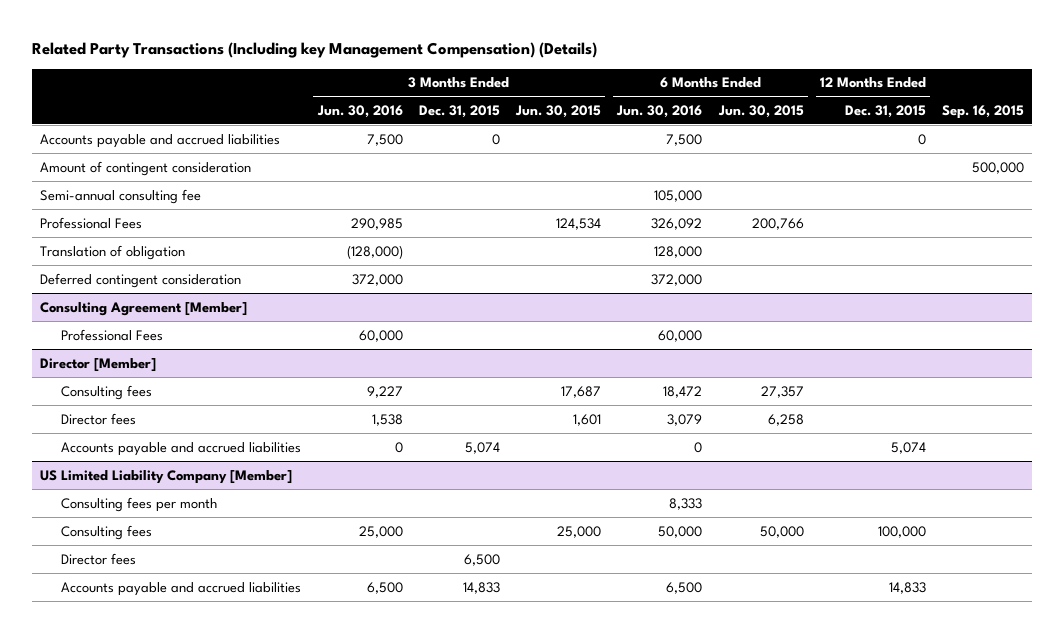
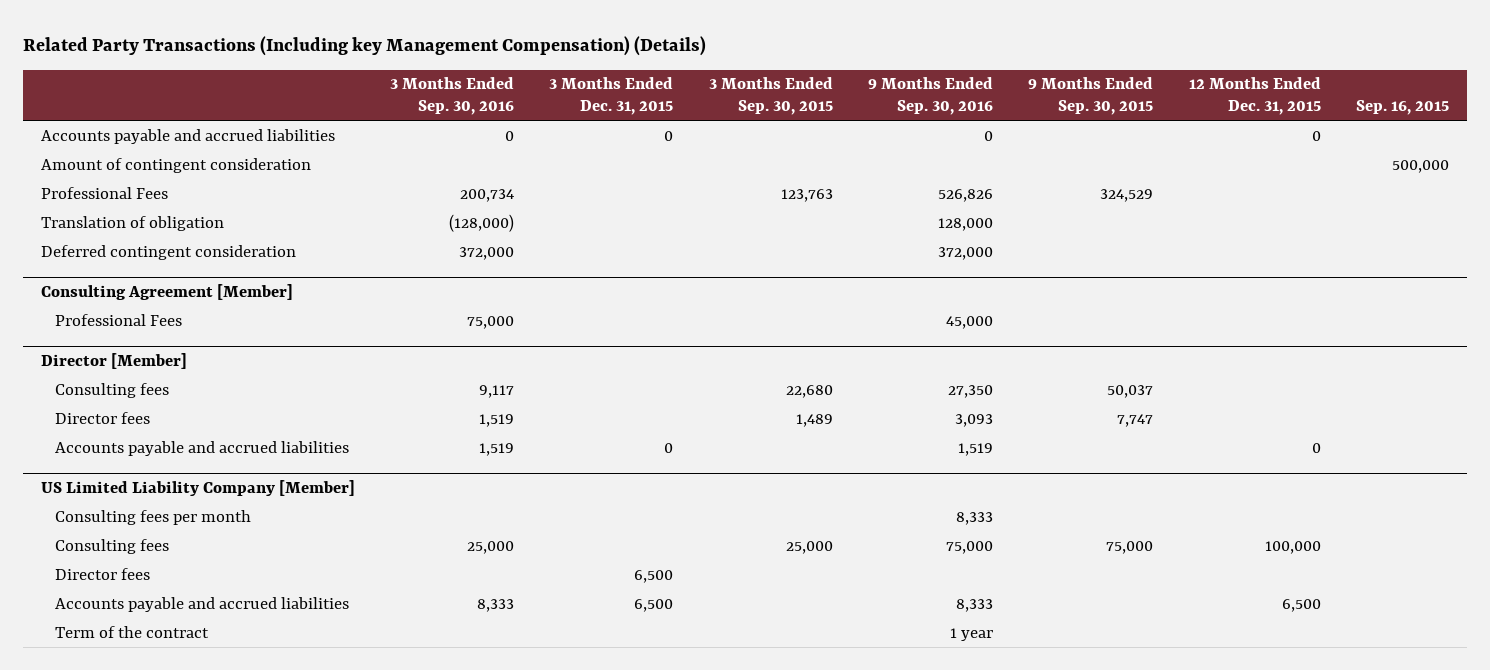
- | 3 Months Ended Jun. 30, 2016 | 3 Months Ended Dec. 31, 2015 | 3 Months Ended Jun. 30, 2015 | 6 Months Ended Jun. 30, 2016 | 6 Months Ended Jun. 30, 2015 | 12 Months Ended Dec. 31, 2015 | Sep. 16, 2015
+ | 3 Months Ended Sep. 30, 2016 | 3 Months Ended Dec. 31, 2015 | 3 Months Ended Sep. 30, 2015 | 9 Months Ended Sep. 30, 2016 | 9 Months Ended Sep. 30, 2015 | 12 Months Ended Dec. 31, 2015 | Sep. 16, 2015
- Semi-annual consulting fee | | | | 105,000 | | |
@ Director [Member]
- Accounts payable and accrued liabilities | 0 | 5,074 | | 0 | | 5,074 |
+ Accounts payable and accrued liabilities | 1,519 | 0 | | 1,519 | | 0 |
@ US Limited Liability Company [Member]
- Accounts payable and accrued liabilities | 6,500 | 14,833 | | 6,500 | | 14,833 |
+ Accounts payable and accrued liabilities | 8,333 | 6,500 | | 8,333 | | 6,500 |
+ Term of the contract | | | | 1 year | | |

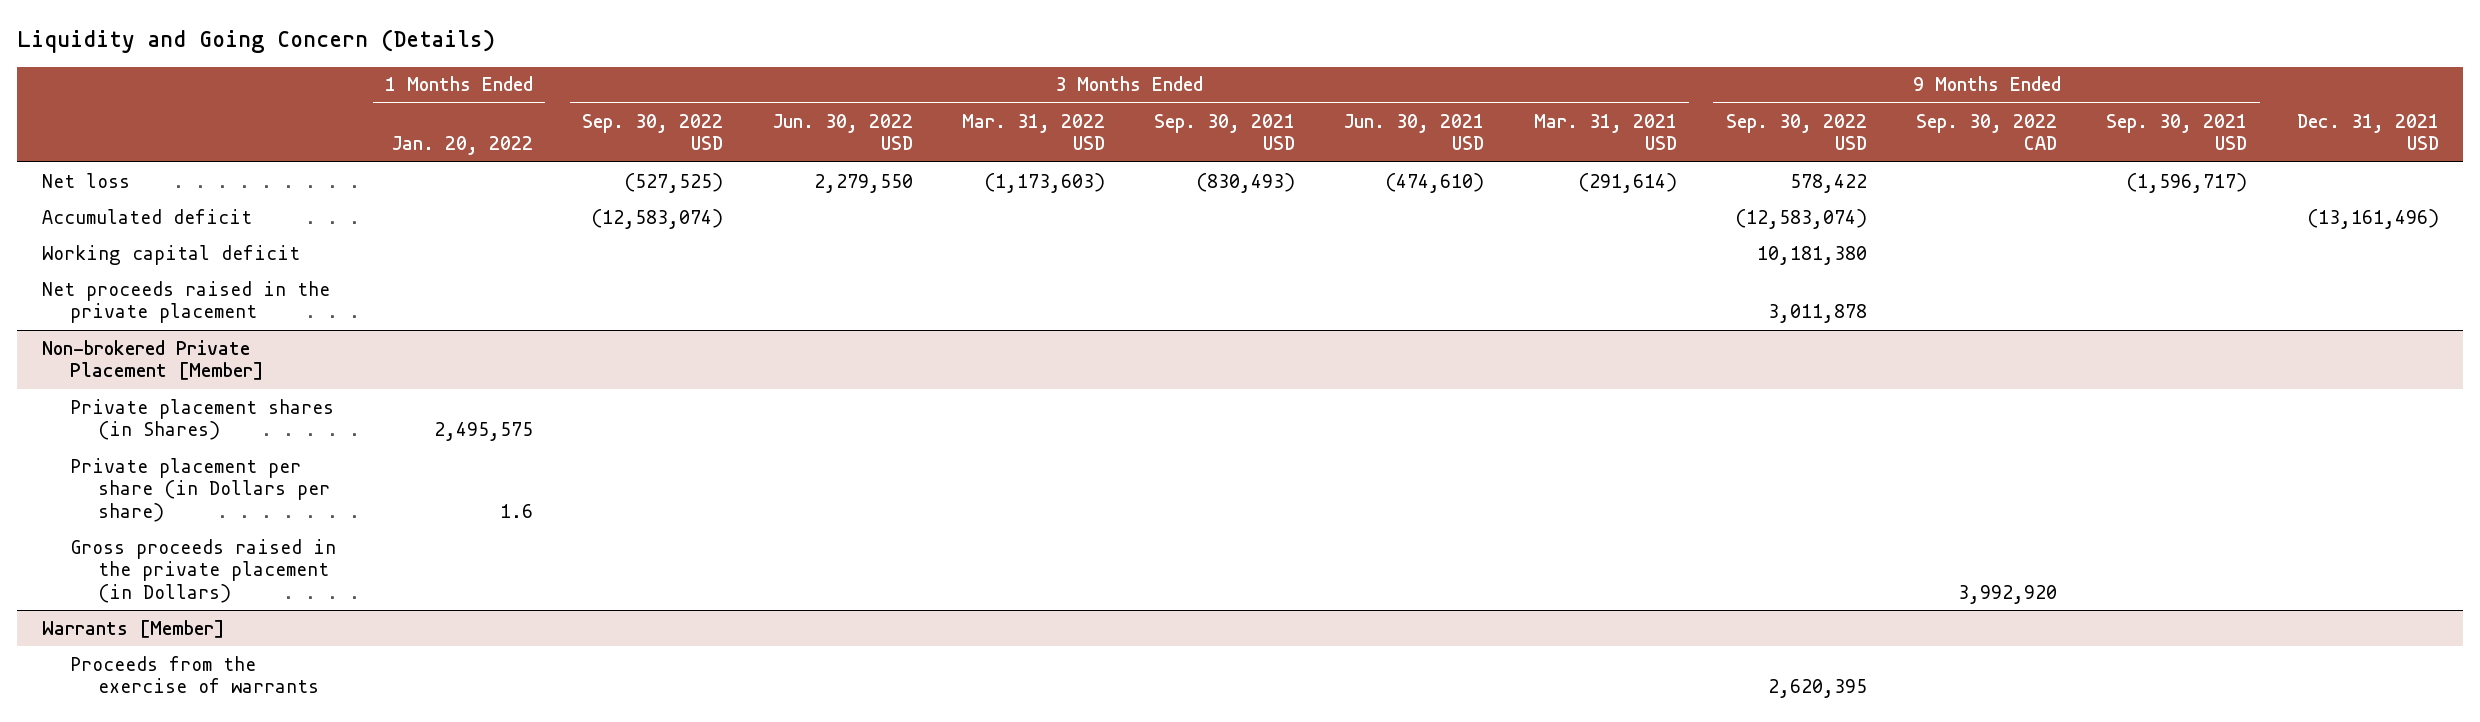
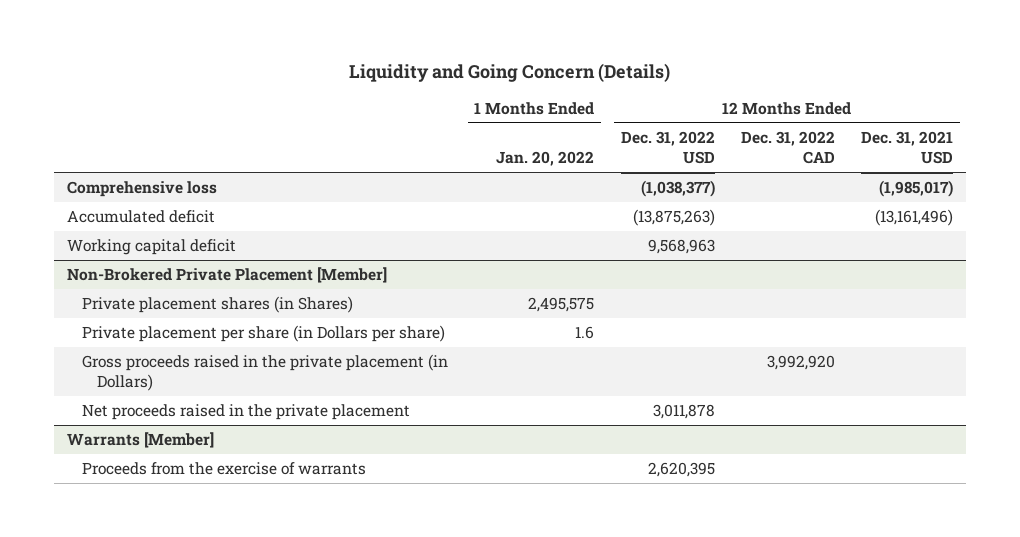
- | 1 Months Ended Jan. 20, 2022 | 3 Months Ended Sep. 30, 2022 USD | 3 Months Ended Jun. 30, 2022 USD | 3 Months Ended Mar. 31, 2022 USD | 3 Months Ended Sep. 30, 2021 USD | 3 Months Ended Jun. 30, 2021 USD | 3 Months Ended Mar. 31, 2021 USD | 9 Months Ended Sep. 30, 2022 USD | 9 Months Ended Sep. 30, 2022 CAD | 9 Months Ended Sep. 30, 2021 USD | Dec. 31, 2021 USD
+ | 1 Months Ended Jan. 20, 2022 | 12 Months Ended Dec. 31, 2022 USD | 12 Months Ended Dec. 31, 2022 CAD | 12 Months Ended Dec. 31, 2021 USD
- Net loss | | (527,525) | 2,279,550 | (1,173,603) | (830,493) | (474,610) | (291,614) | 578,422 | | (1,596,717) |
+ Comprehensive loss | | (1,038,377) | | (1,985,017)
- Net proceeds raised in the private placement | | | | | | | | 3,011,878 | | |
- Non-brokered Private Placement [Member]
+ Non-Brokered Private Placement [Member]
+ Net proceeds raised in the private placement | | 3,011,878 | |

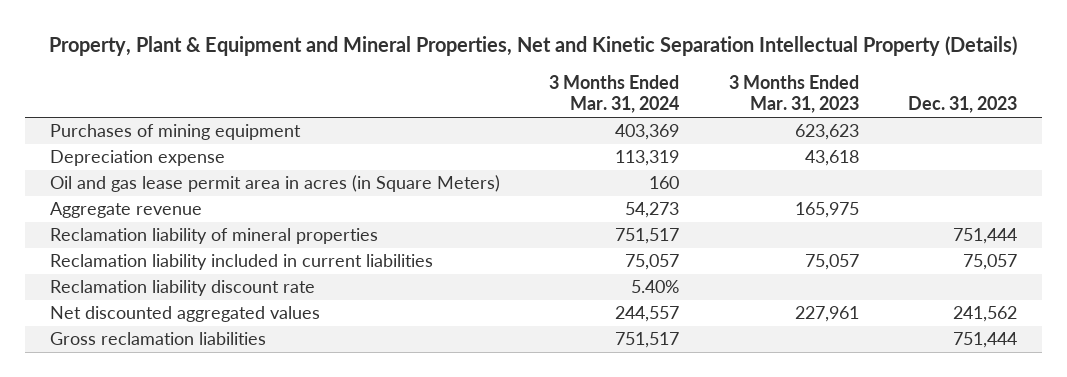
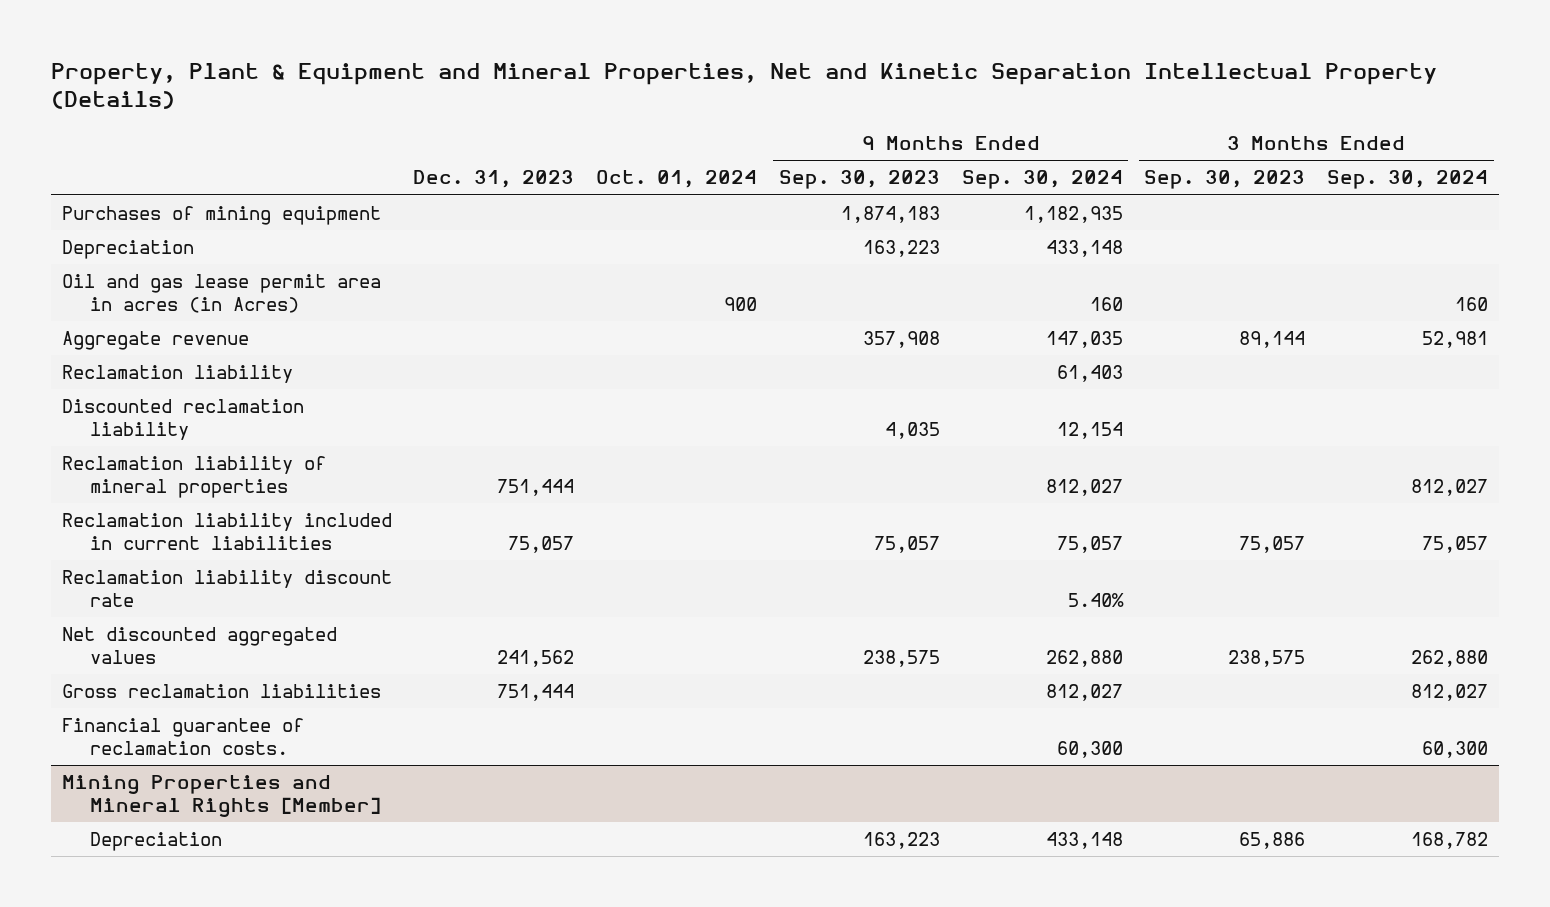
- | 3 Months Ended Mar. 31, 2024 | 3 Months Ended Mar. 31, 2023 | Dec. 31, 2023
+ | Dec. 31, 2023 | Oct. 01, 2024 | 9 Months Ended Sep. 30, 2023 | 9 Months Ended Sep. 30, 2024 | 3 Months Ended Sep. 30, 2023 | 3 Months Ended Sep. 30, 2024
- Depreciation expense | 113,319 | 43,618 |
- Oil and gas lease permit area in acres (in Square Meters) | 160 | |
+ Depreciation | | | 163,223 | 433,148 | |
+ Oil and gas lease permit area in acres (in Acres) | | 900 | | 160 | | 160
+ Reclamation liability | | | | 61,403 | |
+ Discounted reclamation liability | | | 4,035 | 12,154 | |
+ Financial guarantee of reclamation costs. | | | | 60,300 | | 60,300
+ Mining Properties and Mineral Rights [Member]
+ Depreciation | | | 163,223 | 433,148 | 65,886 | 168,782

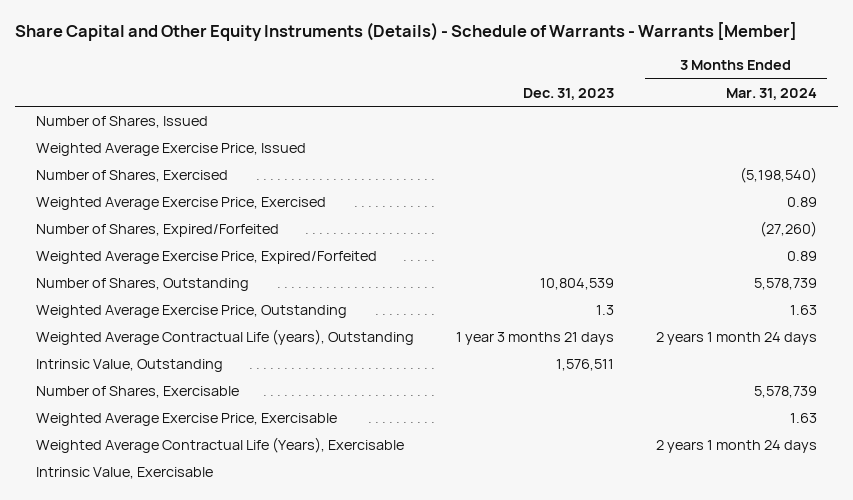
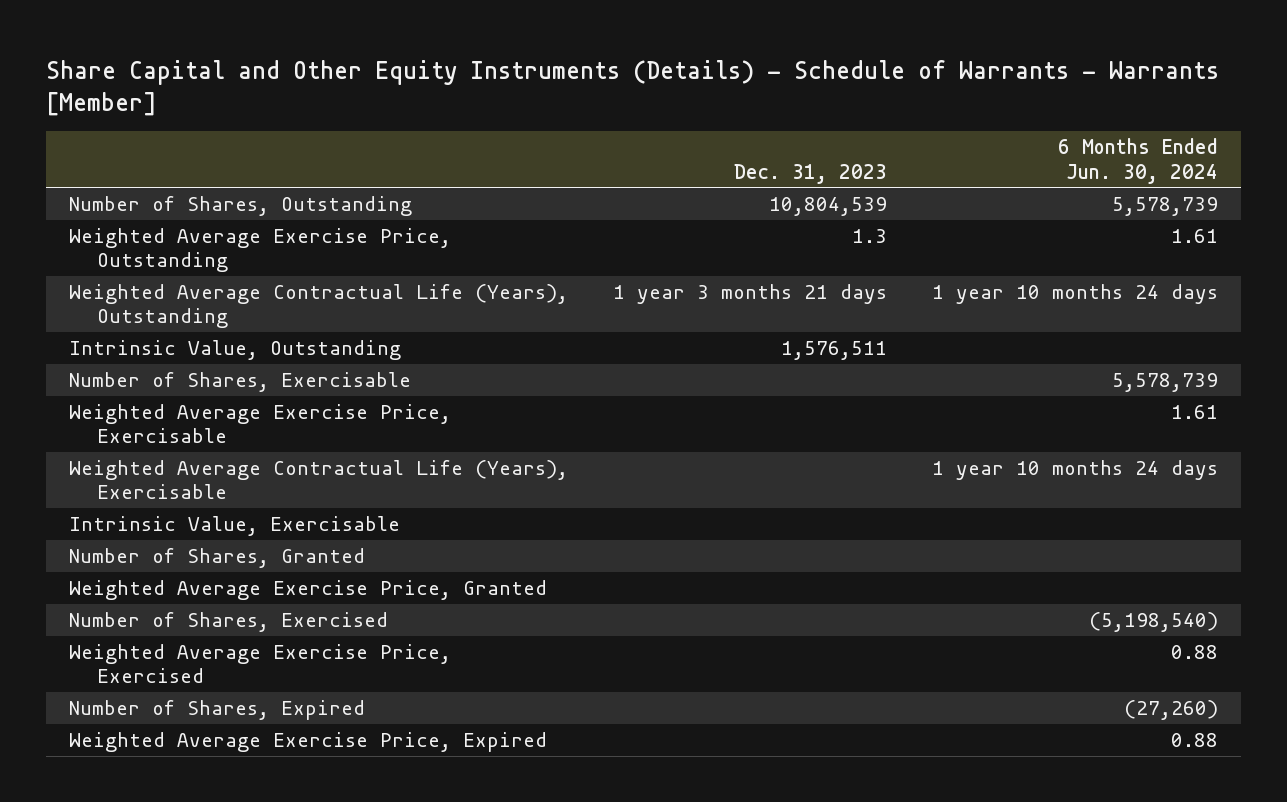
- | Dec. 31, 2023 | 3 Months Ended Mar. 31, 2024
+ | Dec. 31, 2023 | 6 Months Ended Jun. 30, 2024
- Number of Shares, Issued
- Weighted Average Exercise Price, Issued
- Number of Shares, Expired/Forfeited | | (27,260)
- Weighted Average Exercise Price, Expired/Forfeited | | 0.89
- Weighted Average Contractual Life (years), Outstanding | 1 year 3 months 21 days | 2 years 1 month 24 days
+ Weighted Average Contractual Life (Years), Outstanding | 1 year 3 months 21 days | 1 year 10 months 24 days
+ Number of Shares, Granted
+ Weighted Average Exercise Price, Granted
moved down: Number of Shares, Exercised | | (5,198,540)
moved down: Weighted Average Exercise Price, Exercised | | 0.88
+ Number of Shares, Expired | | (27,260)
+ Weighted Average Exercise Price, Expired | | 0.88

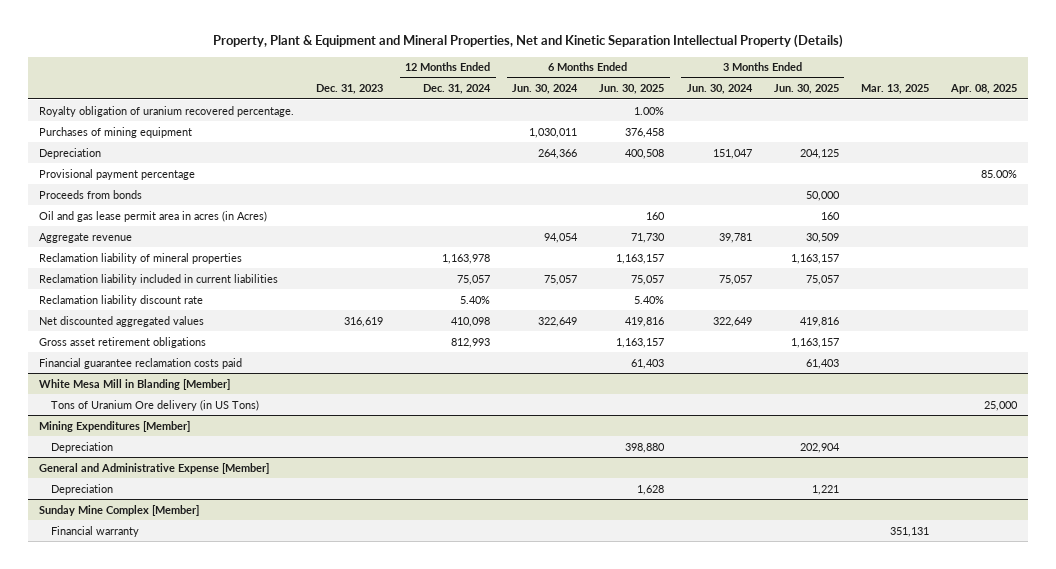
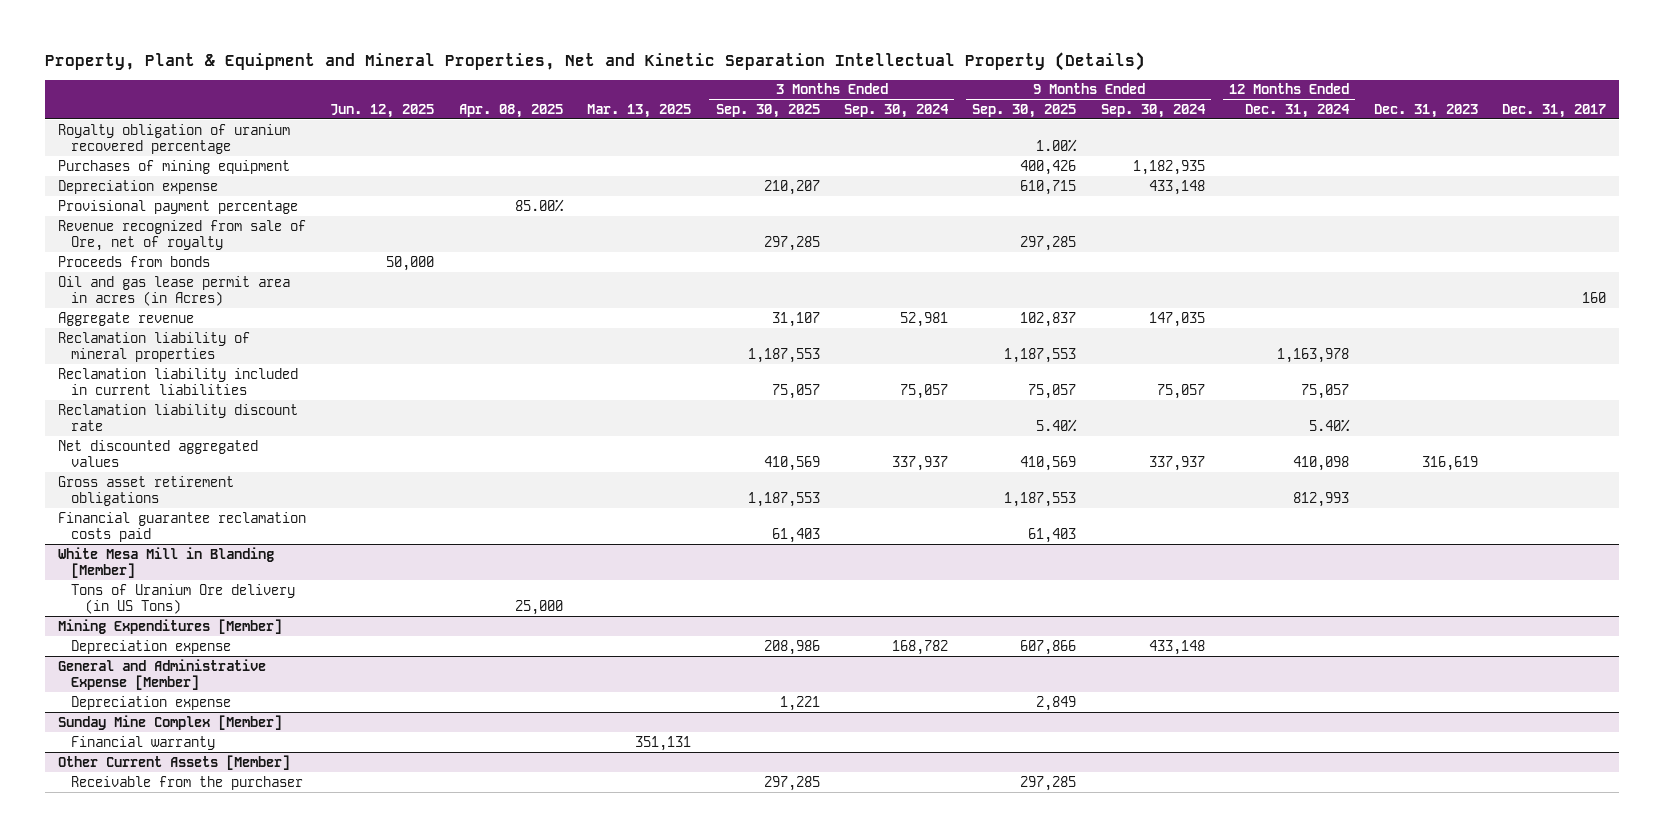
- | Dec. 31, 2023 | 12 Months Ended Dec. 31, 2024 | 6 Months Ended Jun. 30, 2024 | 6 Months Ended Jun. 30, 2025 | 3 Months Ended Jun. 30, 2024 | 3 Months Ended Jun. 30, 2025 | Mar. 13, 2025 | Apr. 08, 2025
+ | Jun. 12, 2025 | Apr. 08, 2025 | Mar. 13, 2025 | 3 Months Ended Sep. 30, 2025 | 3 Months Ended Sep. 30, 2024 | 9 Months Ended Sep. 30, 2025 | 9 Months Ended Sep. 30, 2024 | 12 Months Ended Dec. 31, 2024 | Dec. 31, 2023 | Dec. 31, 2017
- Royalty obligation of uranium recovered percentage. | | | | 1.00% | | | |
+ Royalty obligation of uranium recovered percentage | | | | | | 1.00% | | | |
- Depreciation | | | 264,366 | 400,508 | 151,047 | 204,125 | |
+ Depreciation expense | | | | 210,207 | | 610,715 | 433,148 | | |
+ Revenue recognized from sale of Ore, net of royalty | | | | 297,285 | | 297,285 | | | |
@ Mining Expenditures [Member]
- Depreciation | | | | 398,880 | | 202,904 | |
+ Depreciation expense | | | | 208,986 | 168,782 | 607,866 | 433,148 | | |
@ General and Administrative Expense [Member]
- Depreciation | | | | 1,628 | | 1,221 | |
+ Depreciation expense | | | | 1,221 | | 2,849 | | | |
+ Other Current Assets [Member]
+ Receivable from the purchaser | | | | 297,285 | | 297,285 | | | |

